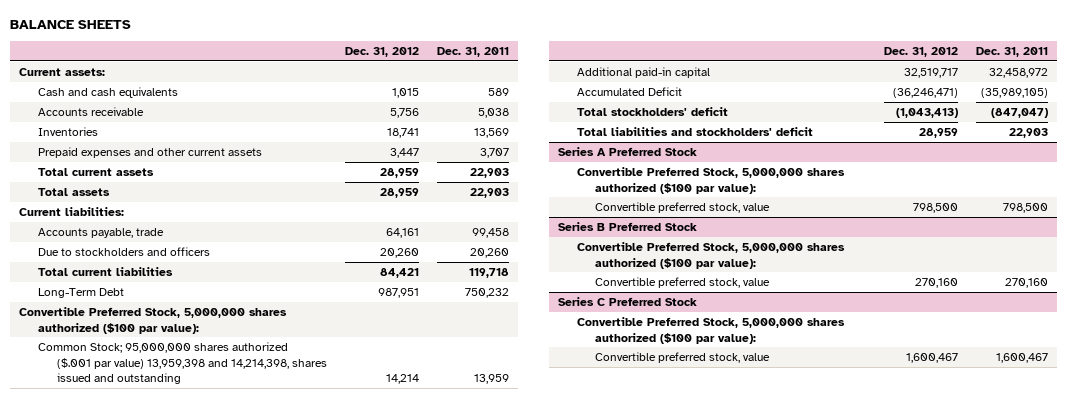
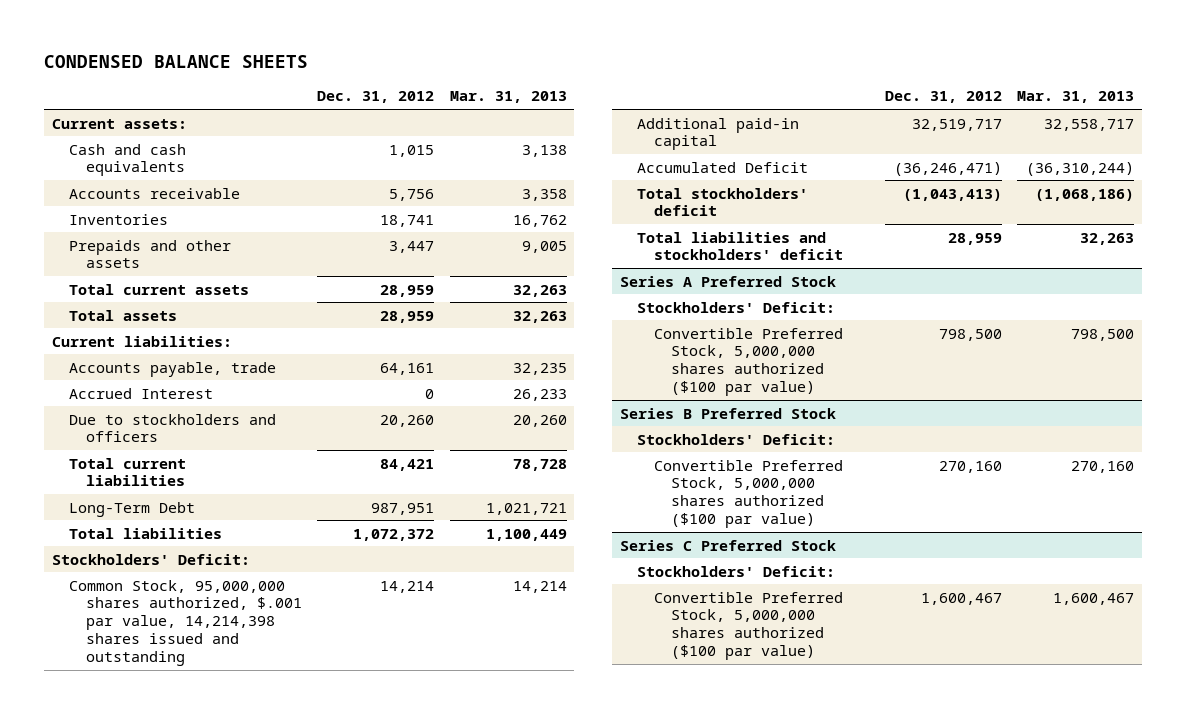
- BALANCE SHEETS
+ CONDENSED BALANCE SHEETS
- | Dec. 31, 2012 | Dec. 31, 2011
+ | Dec. 31, 2012 | Mar. 31, 2013
- Prepaid expenses and other current assets | 3,447 | 3,707
+ Prepaids and other assets | 3,447 | 9,005
+ Accrued Interest | 0 | 26,233
- Convertible Preferred Stock, 5,000,000 shares authorized ($100 par value):
- Common Stock; 95,000,000 shares authorized ($.001 par value) 13,959,398 and 14,214,398, shares issued and outstanding | 14,214 | 13,959
+ Total liabilities | 1,072,372 | 1,100,449
+ Stockholders' Deficit:
+ Common Stock, 95,000,000 shares authorized, $.001 par value, 14,214,398 shares issued and outstanding | 14,214 | 14,214
@ Series A Preferred Stock
- Convertible Preferred Stock, 5,000,000 shares authorized ($100 par value):
- Convertible preferred stock, value | 798,500 | 798,500
+ Stockholders' Deficit:
+ Convertible Preferred Stock, 5,000,000 shares authorized ($100 par value) | 798,500 | 798,500
@ Series B Preferred Stock
- Convertible Preferred Stock, 5,000,000 shares authorized ($100 par value):
- Convertible preferred stock, value | 270,160 | 270,160
+ Stockholders' Deficit:
+ Convertible Preferred Stock, 5,000,000 shares authorized ($100 par value) | 270,160 | 270,160
@ Series C Preferred Stock
- Convertible Preferred Stock, 5,000,000 shares authorized ($100 par value):
- Convertible preferred stock, value | 1,600,467 | 1,600,467
+ Stockholders' Deficit:
+ Convertible Preferred Stock, 5,000,000 shares authorized ($100 par value) | 1,600,467 | 1,600,467

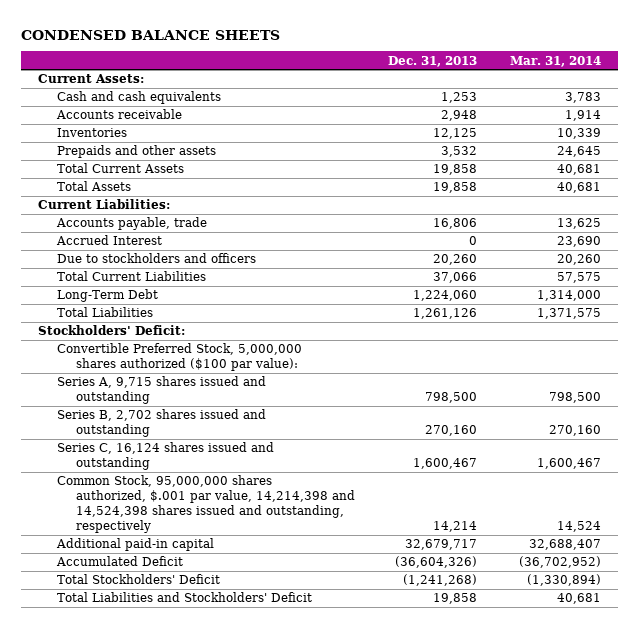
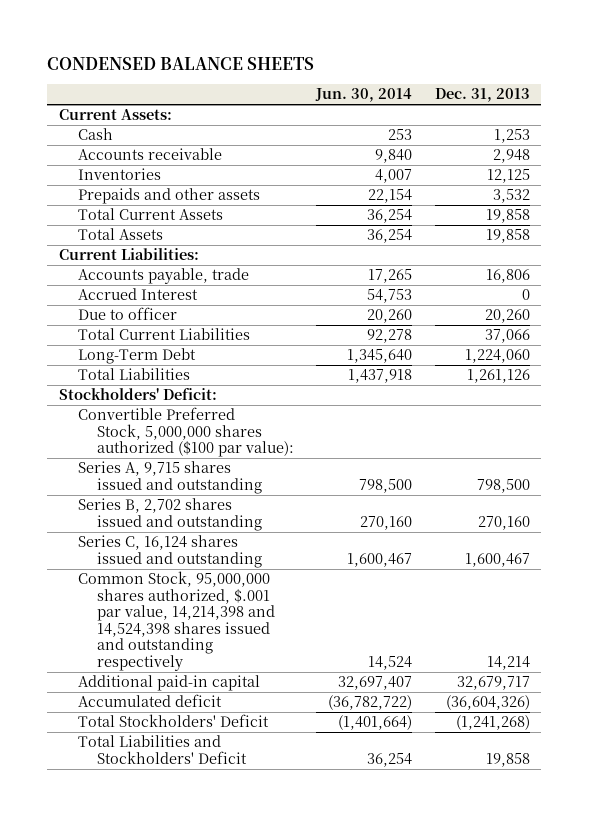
- | Dec. 31, 2013 | Mar. 31, 2014
+ | Jun. 30, 2014 | Dec. 31, 2013
- Cash and cash equivalents | 1,253 | 3,783
+ Cash | 253 | 1,253
- Due to stockholders and officers | 20,260 | 20,260
+ Due to officer | 20,260 | 20,260
- Common Stock, 95,000,000 shares authorized, $.001 par value, 14,214,398 and 14,524,398 shares issued and outstanding, respectively | 14,214 | 14,524
+ Common Stock, 95,000,000 shares authorized, $.001 par value, 14,214,398 and 14,524,398 shares issued and outstanding respectively | 14,524 | 14,214
- Accumulated Deficit | (36,604,326) | (36,702,952)
+ Accumulated deficit | (36,782,722) | (36,604,326)

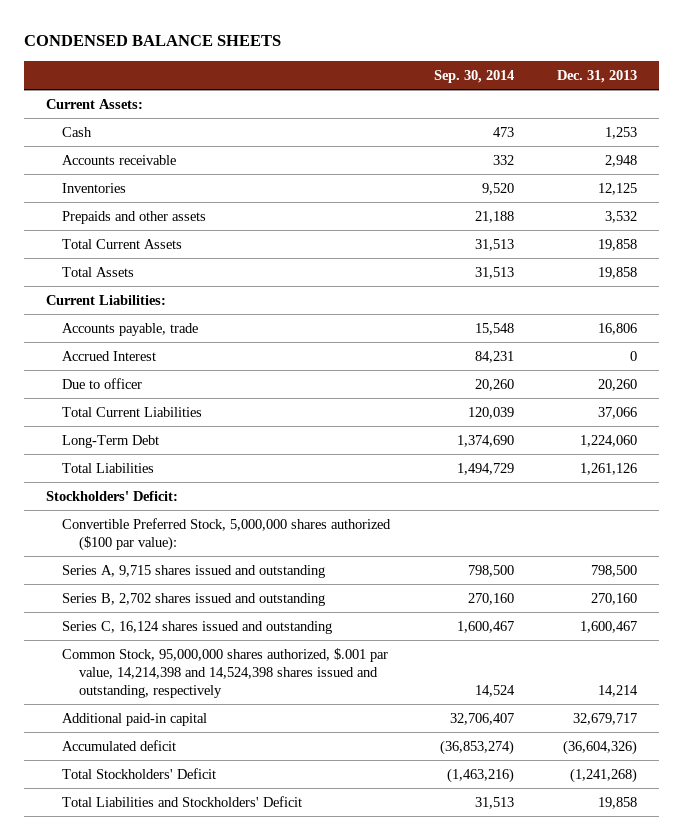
- | Jun. 30, 2014 | Dec. 31, 2013
+ | Sep. 30, 2014 | Dec. 31, 2013
- Common Stock, 95,000,000 shares authorized, $.001 par value, 14,214,398 and 14,524,398 shares issued and outstanding respectively | 14,524 | 14,214
+ Common Stock, 95,000,000 shares authorized, $.001 par value, 14,214,398 and 14,524,398 shares issued and outstanding, respectively | 14,524 | 14,214

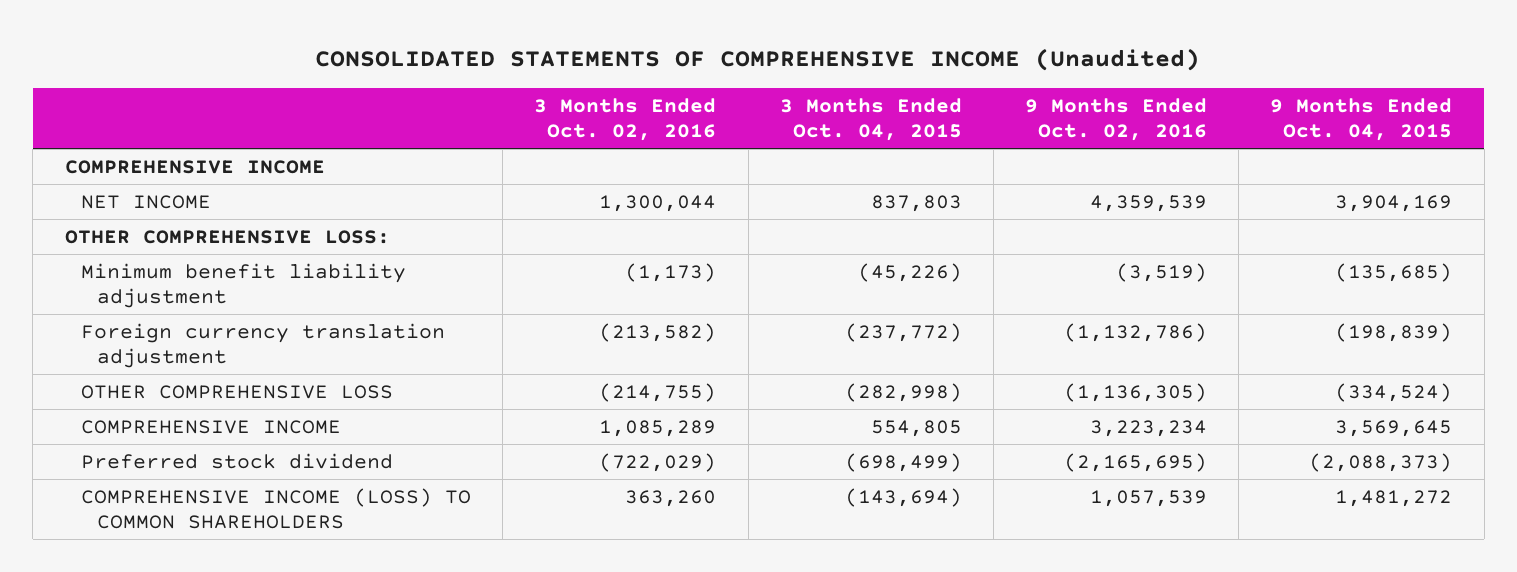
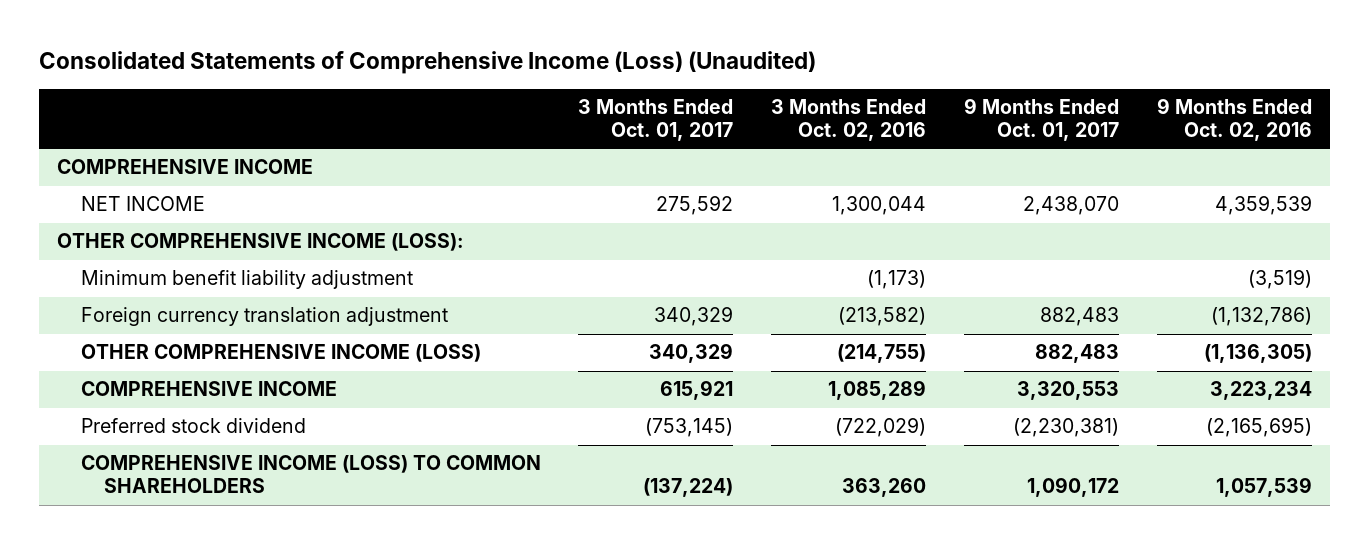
- CONSOLIDATED STATEMENTS OF COMPREHENSIVE INCOME (Unaudited)
+ Consolidated Statements of Comprehensive Income (Loss) (Unaudited)
- | 3 Months Ended Oct. 02, 2016 | 3 Months Ended Oct. 04, 2015 | 9 Months Ended Oct. 02, 2016 | 9 Months Ended Oct. 04, 2015
+ | 3 Months Ended Oct. 01, 2017 | 3 Months Ended Oct. 02, 2016 | 9 Months Ended Oct. 01, 2017 | 9 Months Ended Oct. 02, 2016
- OTHER COMPREHENSIVE LOSS:
+ OTHER COMPREHENSIVE INCOME (LOSS):
- OTHER COMPREHENSIVE LOSS | (214,755) | (282,998) | (1,136,305) | (334,524)
+ OTHER COMPREHENSIVE INCOME (LOSS) | 340,329 | (214,755) | 882,483 | (1,136,305)

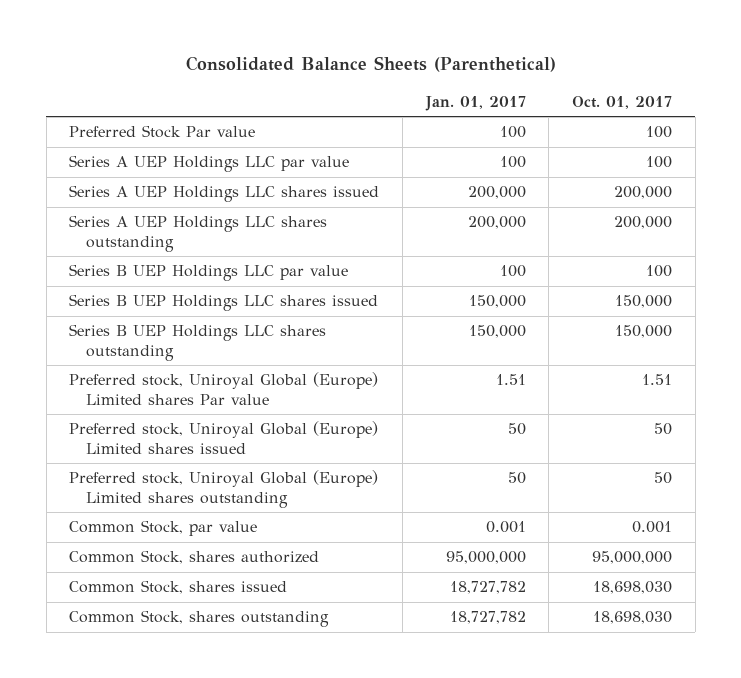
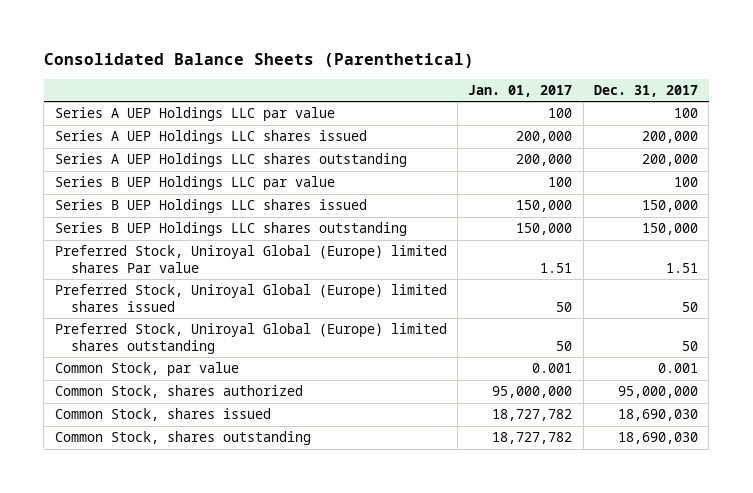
- | Jan. 01, 2017 | Oct. 01, 2017
+ | Jan. 01, 2017 | Dec. 31, 2017
- Preferred Stock Par value | 100 | 100
- Preferred stock, Uniroyal Global (Europe) Limited shares Par value | 1.51 | 1.51
- Preferred stock, Uniroyal Global (Europe) Limited shares issued | 50 | 50
- Preferred stock, Uniroyal Global (Europe) Limited shares outstanding | 50 | 50
+ Preferred Stock, Uniroyal Global (Europe) limited shares Par value | 1.51 | 1.51
+ Preferred Stock, Uniroyal Global (Europe) limited shares issued | 50 | 50
+ Preferred Stock, Uniroyal Global (Europe) limited shares outstanding | 50 | 50

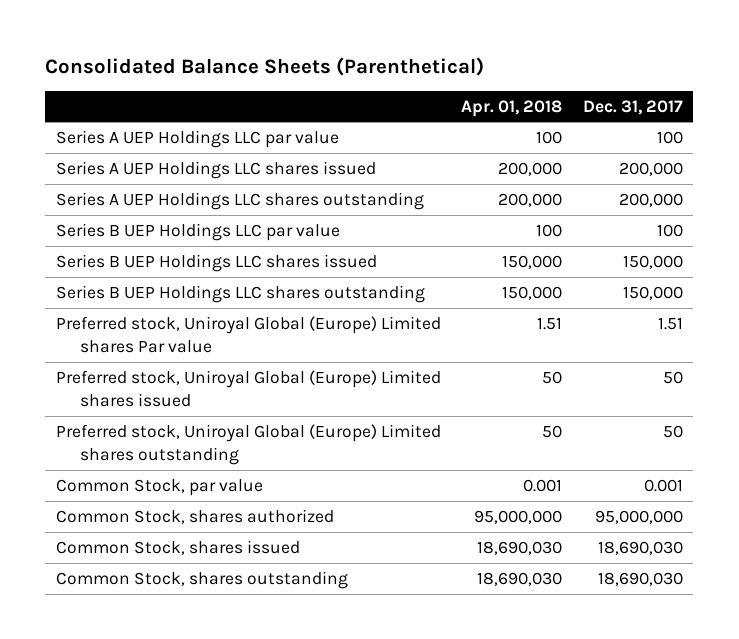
- | Jan. 01, 2017 | Dec. 31, 2017
+ | Apr. 01, 2018 | Dec. 31, 2017
- Preferred Stock, Uniroyal Global (Europe) limited shares Par value | 1.51 | 1.51
- Preferred Stock, Uniroyal Global (Europe) limited shares issued | 50 | 50
- Preferred Stock, Uniroyal Global (Europe) limited shares outstanding | 50 | 50
+ Preferred stock, Uniroyal Global (Europe) Limited shares Par value | 1.51 | 1.51
+ Preferred stock, Uniroyal Global (Europe) Limited shares issued | 50 | 50
+ Preferred stock, Uniroyal Global (Europe) Limited shares outstanding | 50 | 50

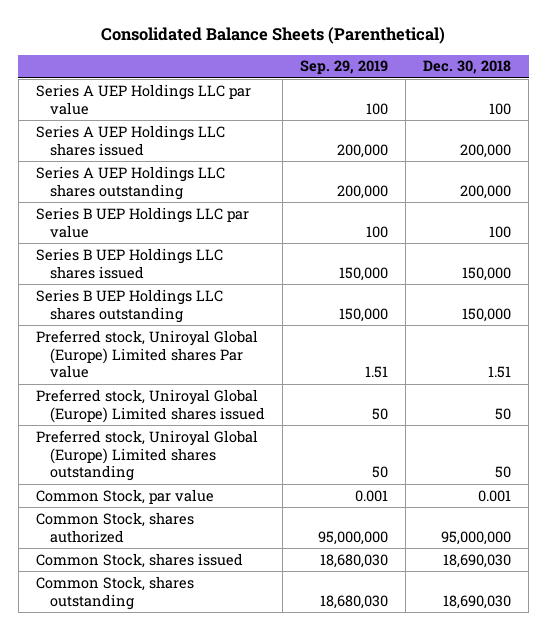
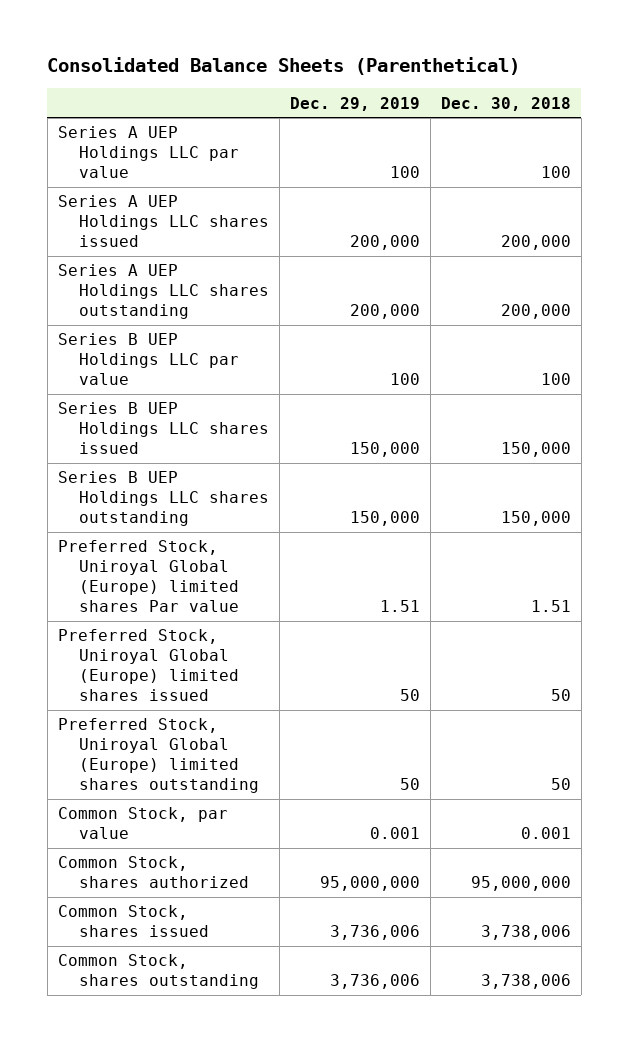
- | Sep. 29, 2019 | Dec. 30, 2018
+ | Dec. 29, 2019 | Dec. 30, 2018
- Preferred stock, Uniroyal Global (Europe) Limited shares Par value | 1.51 | 1.51
- Preferred stock, Uniroyal Global (Europe) Limited shares issued | 50 | 50
- Preferred stock, Uniroyal Global (Europe) Limited shares outstanding | 50 | 50
+ Preferred Stock, Uniroyal Global (Europe) limited shares Par value | 1.51 | 1.51
+ Preferred Stock, Uniroyal Global (Europe) limited shares issued | 50 | 50
+ Preferred Stock, Uniroyal Global (Europe) limited shares outstanding | 50 | 50
- Common Stock, shares issued | 18,680,030 | 18,690,030
- Common Stock, shares outstanding | 18,680,030 | 18,690,030
+ Common Stock, shares issued | 3,736,006 | 3,738,006
+ Common Stock, shares outstanding | 3,736,006 | 3,738,006

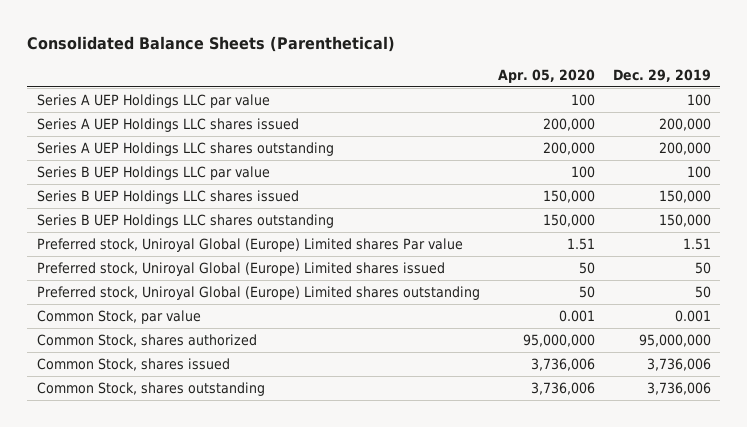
- | Dec. 29, 2019 | Dec. 30, 2018
+ | Apr. 05, 2020 | Dec. 29, 2019
- Preferred Stock, Uniroyal Global (Europe) limited shares Par value | 1.51 | 1.51
- Preferred Stock, Uniroyal Global (Europe) limited shares issued | 50 | 50
- Preferred Stock, Uniroyal Global (Europe) limited shares outstanding | 50 | 50
+ Preferred stock, Uniroyal Global (Europe) Limited shares Par value | 1.51 | 1.51
+ Preferred stock, Uniroyal Global (Europe) Limited shares issued | 50 | 50
+ Preferred stock, Uniroyal Global (Europe) Limited shares outstanding | 50 | 50

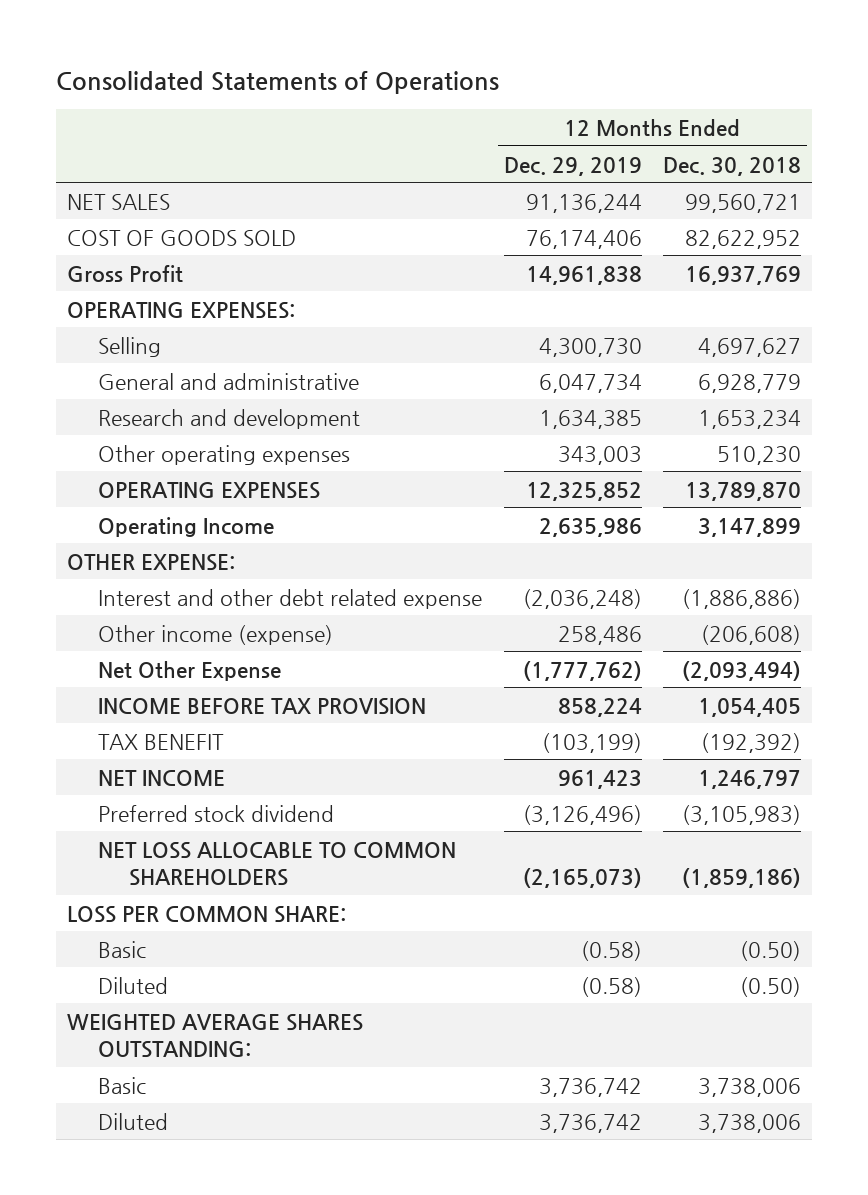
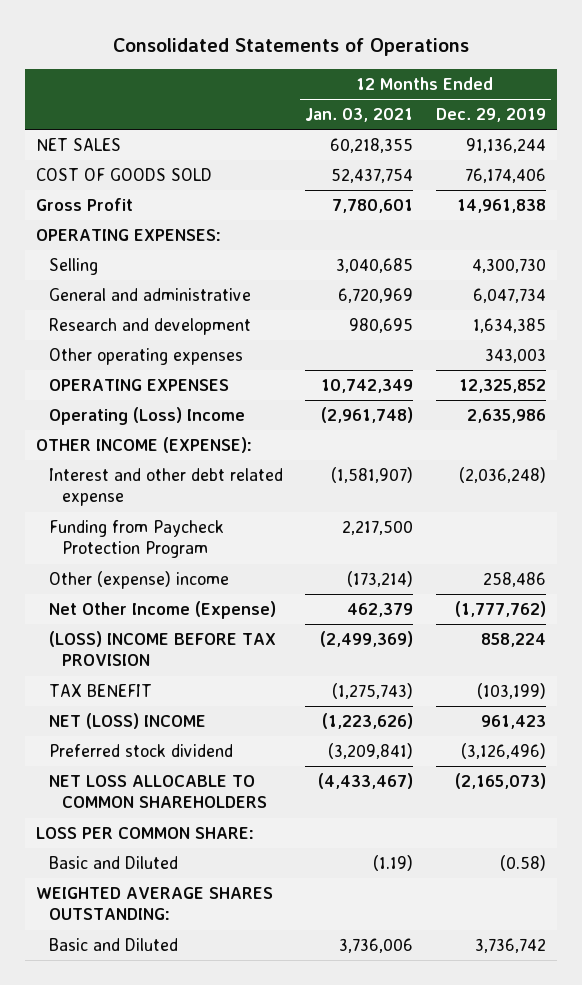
- | 12 Months Ended Dec. 29, 2019 | 12 Months Ended Dec. 30, 2018
+ | 12 Months Ended Jan. 03, 2021 | 12 Months Ended Dec. 29, 2019
- Operating Income | 2,635,986 | 3,147,899
- OTHER EXPENSE:
+ Operating (Loss) Income | (2,961,748) | 2,635,986
+ OTHER INCOME (EXPENSE):
- Other income (expense) | 258,486 | (206,608)
- Net Other Expense | (1,777,762) | (2,093,494)
- INCOME BEFORE TAX PROVISION | 858,224 | 1,054,405
+ Funding from Paycheck Protection Program | 2,217,500 |
+ Other (expense) income | (173,214) | 258,486
+ Net Other Income (Expense) | 462,379 | (1,777,762)
+ (LOSS) INCOME BEFORE TAX PROVISION | (2,499,369) | 858,224
- NET INCOME | 961,423 | 1,246,797
+ NET (LOSS) INCOME | (1,223,626) | 961,423
- Basic | (0.58) | (0.50)
- Diluted | (0.58) | (0.50)
+ Basic and Diluted | (1.19) | (0.58)
- Basic | 3,736,742 | 3,738,006
- Diluted | 3,736,742 | 3,738,006
+ Basic and Diluted | 3,736,006 | 3,736,742

